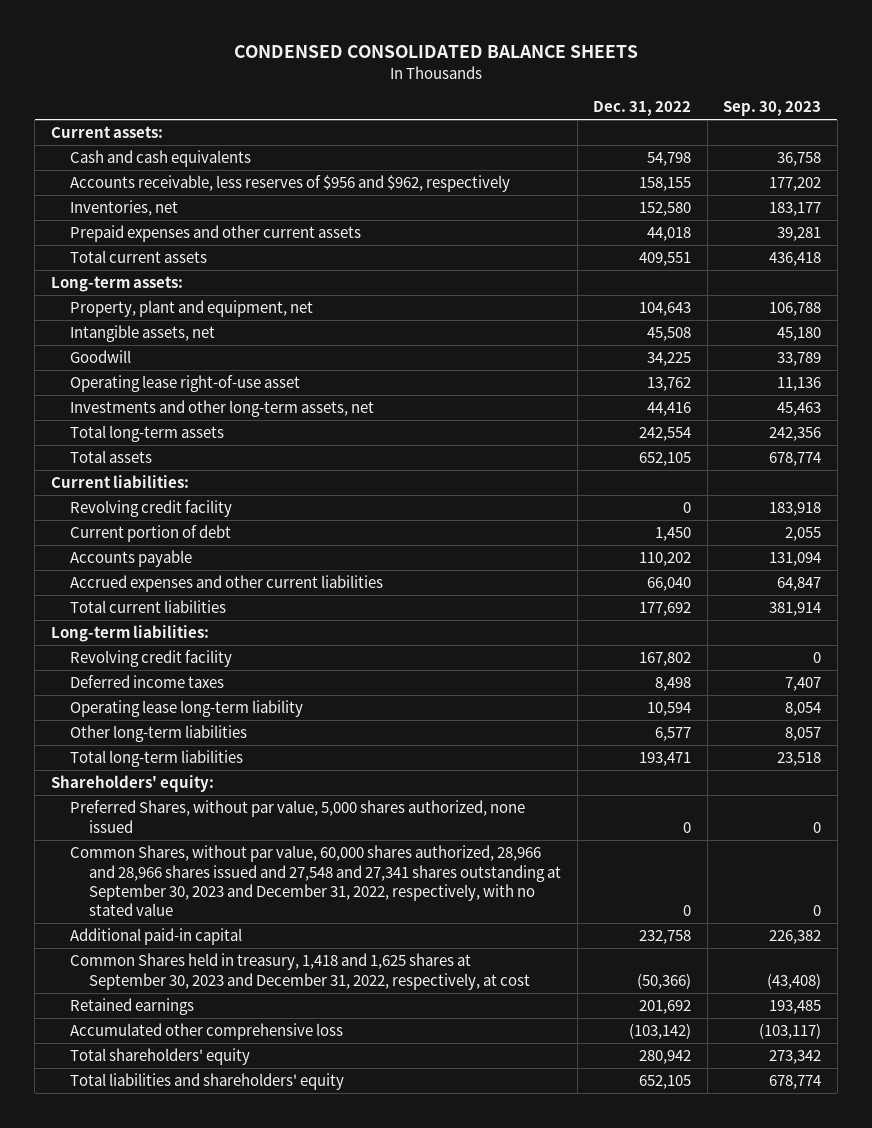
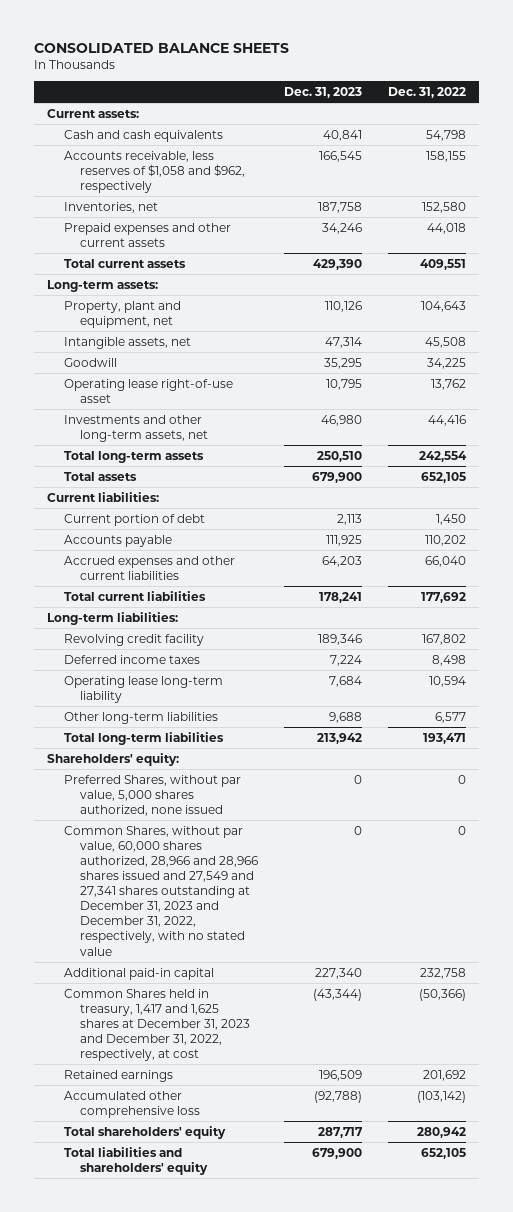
- CONDENSED CONSOLIDATED BALANCE SHEETS
+ CONSOLIDATED BALANCE SHEETS
- | Dec. 31, 2022 | Sep. 30, 2023
+ | Dec. 31, 2023 | Dec. 31, 2022
- Accounts receivable, less reserves of $956 and $962, respectively | 158,155 | 177,202
+ Accounts receivable, less reserves of $1,058 and $962, respectively | 166,545 | 158,155
- Revolving credit facility | 0 | 183,918
- Common Shares, without par value, 60,000 shares authorized, 28,966 and 28,966 shares issued and 27,548 and 27,341 shares outstanding at September 30, 2023 and December 31, 2022, respectively, with no stated value | 0 | 0
+ Common Shares, without par value, 60,000 shares authorized, 28,966 and 28,966 shares issued and 27,549 and 27,341 shares outstanding at December 31, 2023 and December 31, 2022, respectively, with no stated value | 0 | 0
- Common Shares held in treasury, 1,418 and 1,625 shares at September 30, 2023 and December 31, 2022, respectively, at cost | (50,366) | (43,408)
+ Common Shares held in treasury, 1,417 and 1,625 shares at December 31, 2023 and December 31, 2022, respectively, at cost | (43,344) | (50,366)

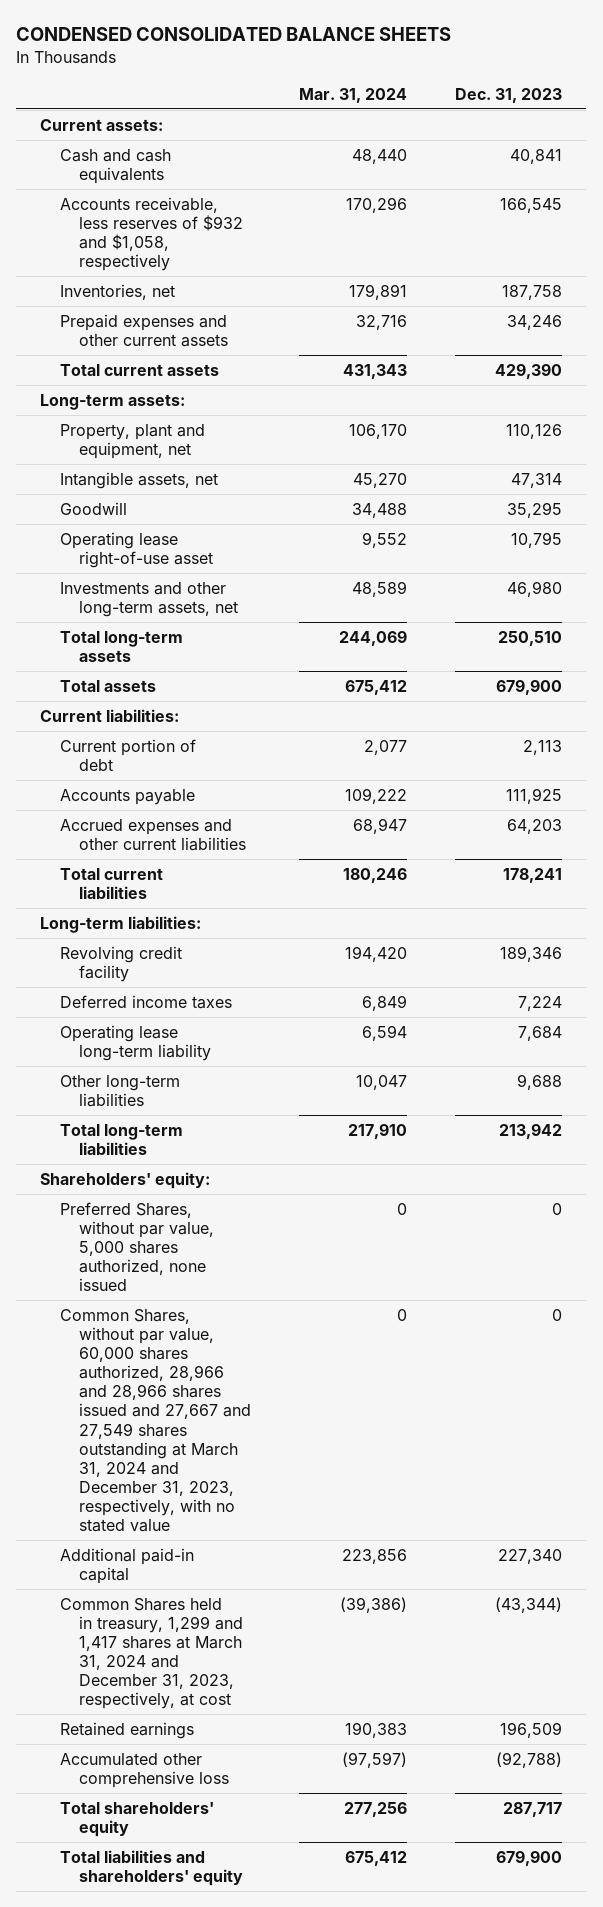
- CONSOLIDATED BALANCE SHEETS
+ CONDENSED CONSOLIDATED BALANCE SHEETS
- | Dec. 31, 2023 | Dec. 31, 2022
+ | Mar. 31, 2024 | Dec. 31, 2023
- Accounts receivable, less reserves of $1,058 and $962, respectively | 166,545 | 158,155
+ Accounts receivable, less reserves of $932 and $1,058, respectively | 170,296 | 166,545
- Common Shares, without par value, 60,000 shares authorized, 28,966 and 28,966 shares issued and 27,549 and 27,341 shares outstanding at December 31, 2023 and December 31, 2022, respectively, with no stated value | 0 | 0
+ Common Shares, without par value, 60,000 shares authorized, 28,966 and 28,966 shares issued and 27,667 and 27,549 shares outstanding at March 31, 2024 and December 31, 2023, respectively, with no stated value | 0 | 0
- Common Shares held in treasury, 1,417 and 1,625 shares at December 31, 2023 and December 31, 2022, respectively, at cost | (43,344) | (50,366)
+ Common Shares held in treasury, 1,299 and 1,417 shares at March 31, 2024 and December 31, 2023, respectively, at cost | (39,386) | (43,344)

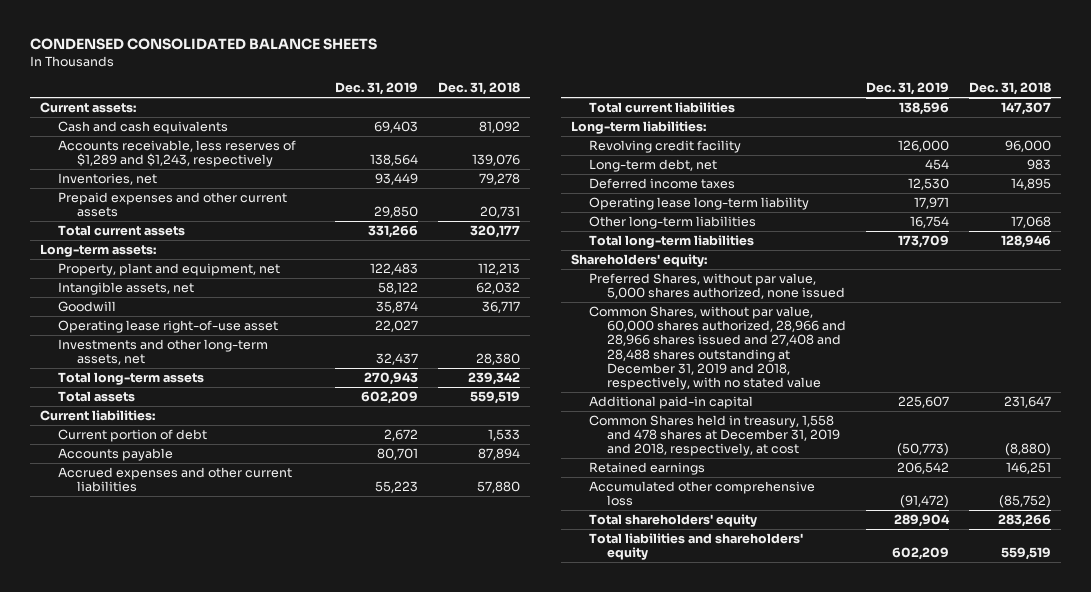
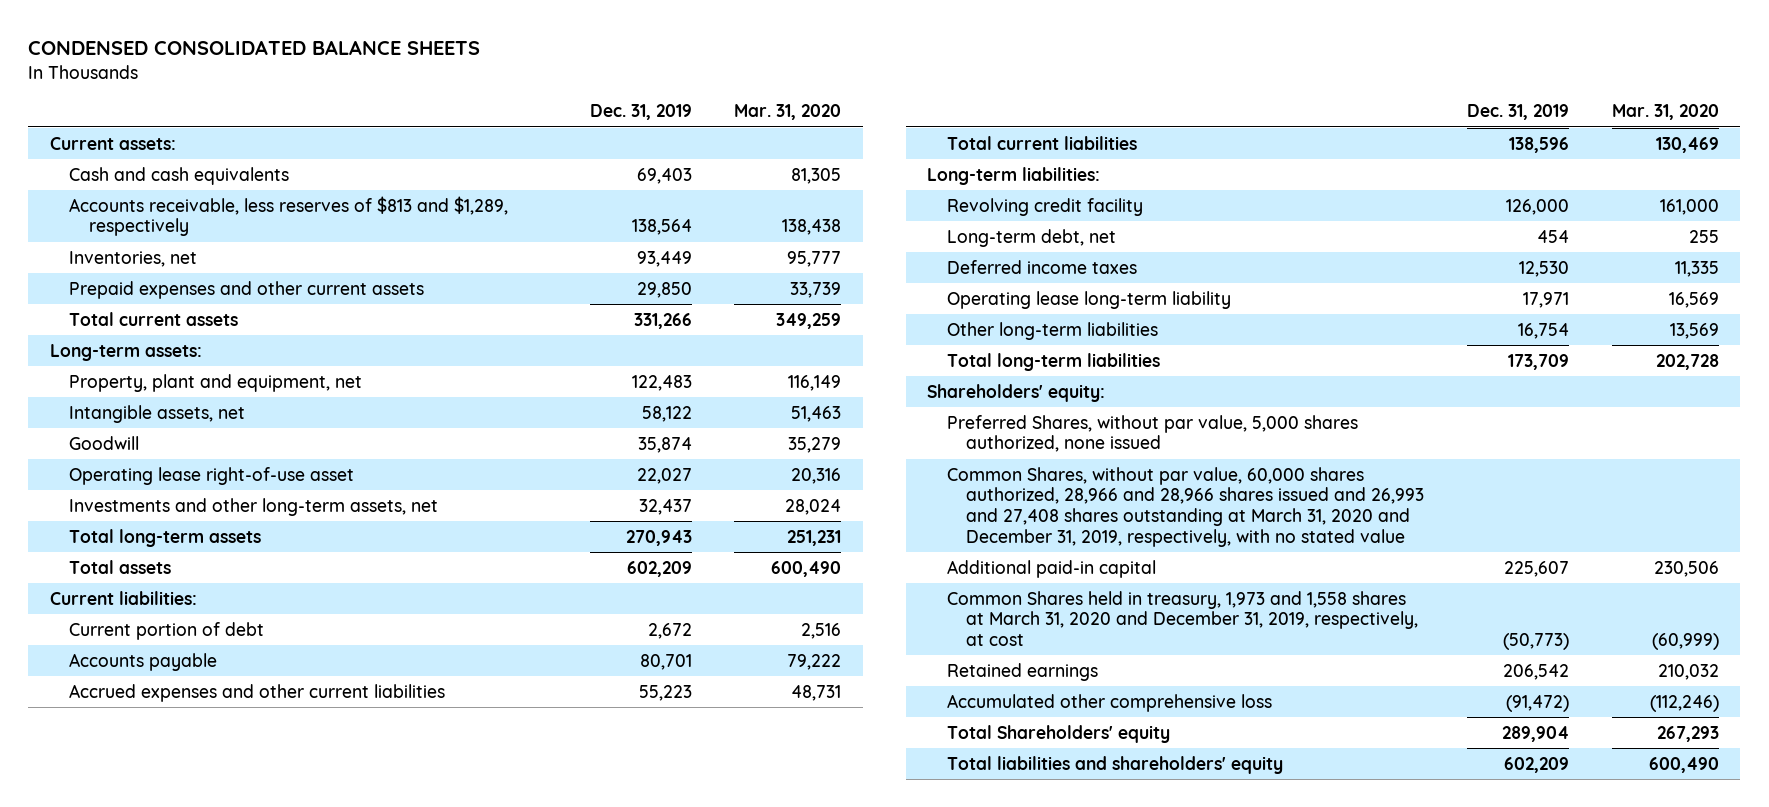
- | Dec. 31, 2019 | Dec. 31, 2018
+ | Dec. 31, 2019 | Mar. 31, 2020
- Accounts receivable, less reserves of $1,289 and $1,243, respectively | 138,564 | 139,076
+ Accounts receivable, less reserves of $813 and $1,289, respectively | 138,564 | 138,438
- Common Shares, without par value, 60,000 shares authorized, 28,966 and 28,966 shares issued and 27,408 and 28,488 shares outstanding at December 31, 2019 and 2018, respectively, with no stated value
+ Common Shares, without par value, 60,000 shares authorized, 28,966 and 28,966 shares issued and 26,993 and 27,408 shares outstanding at March 31, 2020 and December 31, 2019, respectively, with no stated value
- Common Shares held in treasury, 1,558 and 478 shares at December 31, 2019 and 2018, respectively, at cost | (50,773) | (8,880)
+ Common Shares held in treasury, 1,973 and 1,558 shares at March 31, 2020 and December 31, 2019, respectively, at cost | (50,773) | (60,999)
- Total shareholders' equity | 289,904 | 283,266
+ Total Shareholders' equity | 289,904 | 267,293

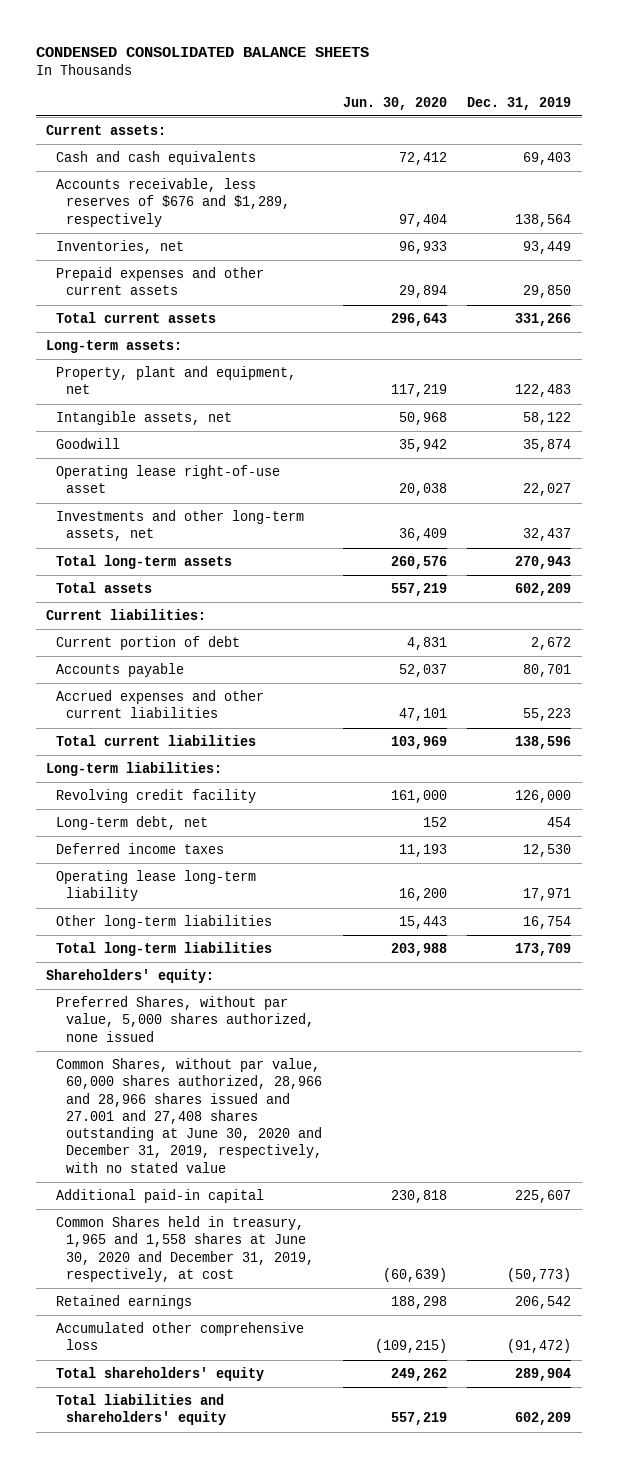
- | Dec. 31, 2019 | Mar. 31, 2020
+ | Jun. 30, 2020 | Dec. 31, 2019
- Accounts receivable, less reserves of $813 and $1,289, respectively | 138,564 | 138,438
+ Accounts receivable, less reserves of $676 and $1,289, respectively | 97,404 | 138,564
- Common Shares, without par value, 60,000 shares authorized, 28,966 and 28,966 shares issued and 26,993 and 27,408 shares outstanding at March 31, 2020 and December 31, 2019, respectively, with no stated value
+ Common Shares, without par value, 60,000 shares authorized, 28,966 and 28,966 shares issued and 27.001 and 27,408 shares outstanding at June 30, 2020 and December 31, 2019, respectively, with no stated value
- Common Shares held in treasury, 1,973 and 1,558 shares at March 31, 2020 and December 31, 2019, respectively, at cost | (50,773) | (60,999)
+ Common Shares held in treasury, 1,965 and 1,558 shares at June 30, 2020 and December 31, 2019, respectively, at cost | (60,639) | (50,773)
- Total Shareholders' equity | 289,904 | 267,293
+ Total shareholders' equity | 249,262 | 289,904

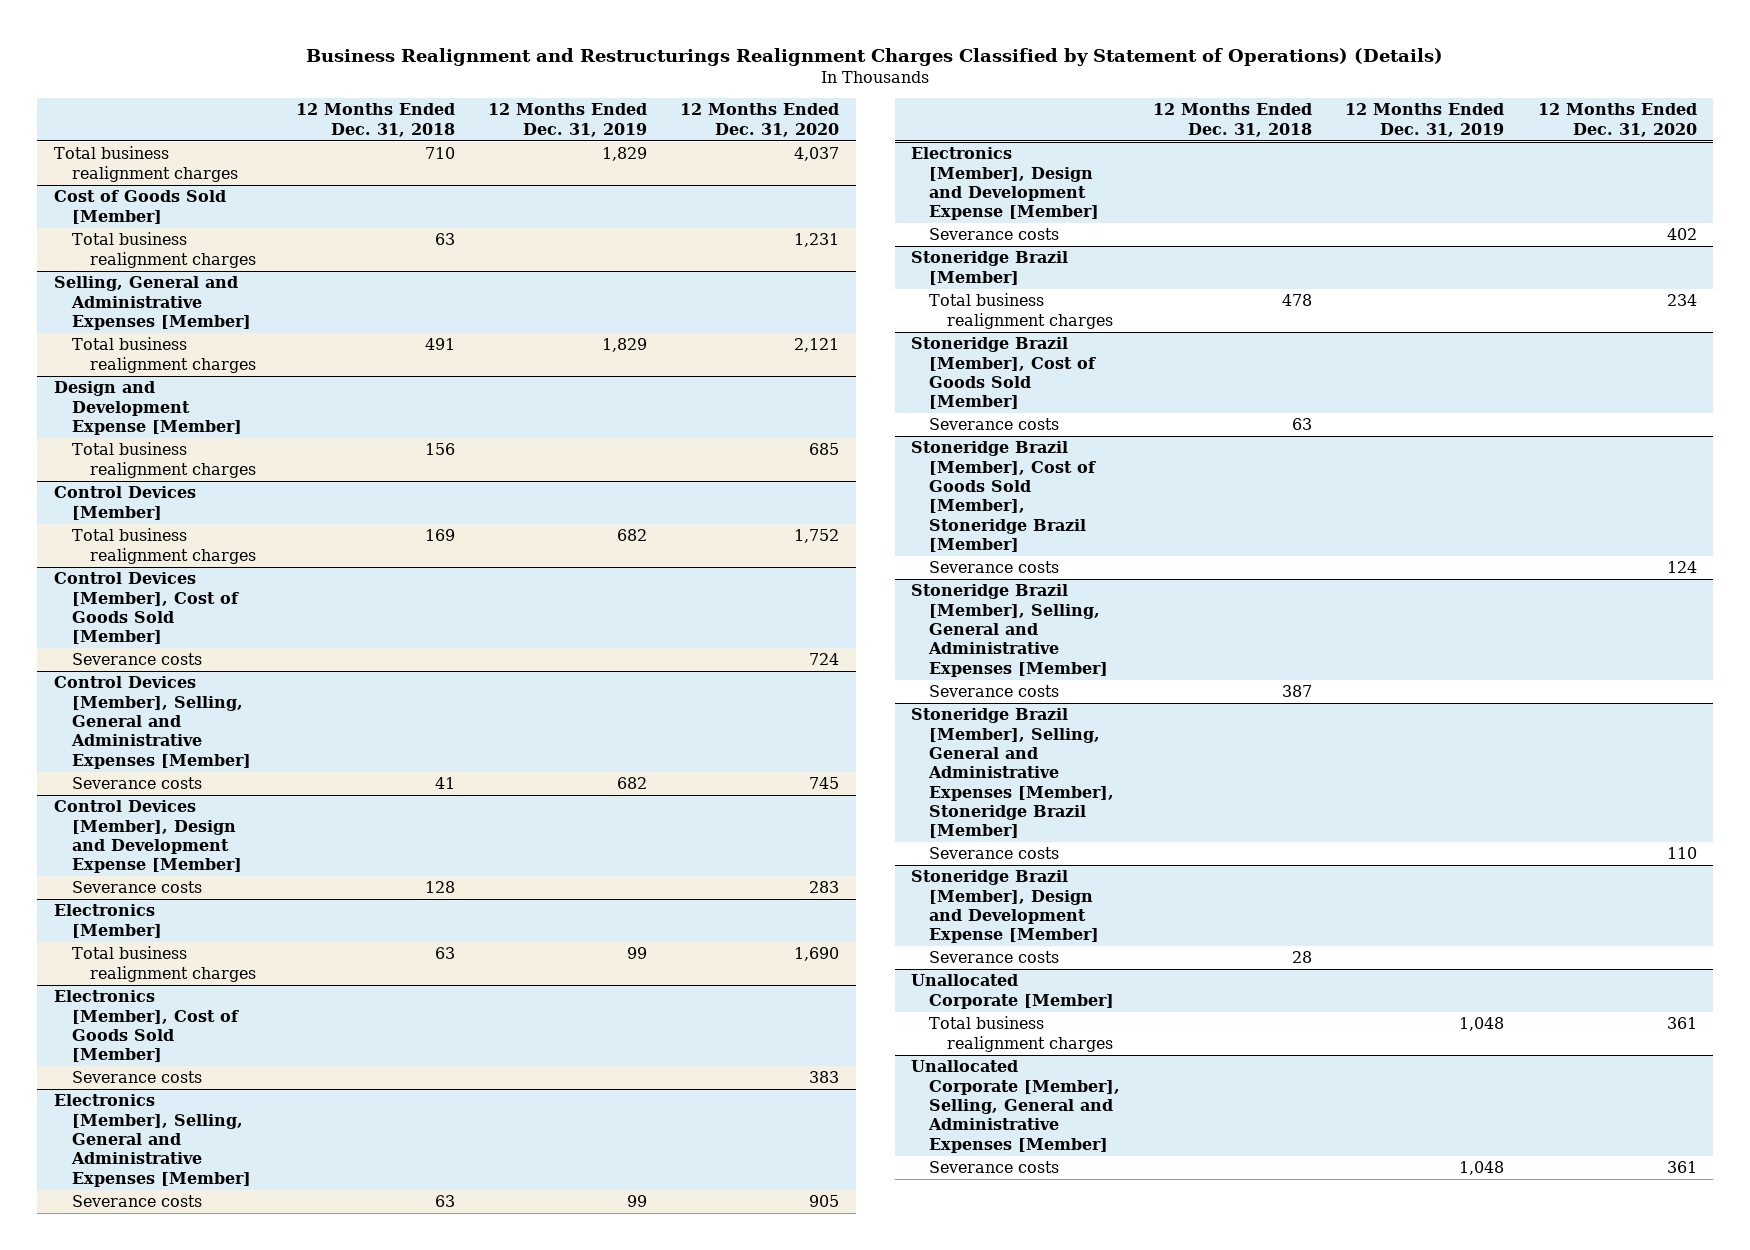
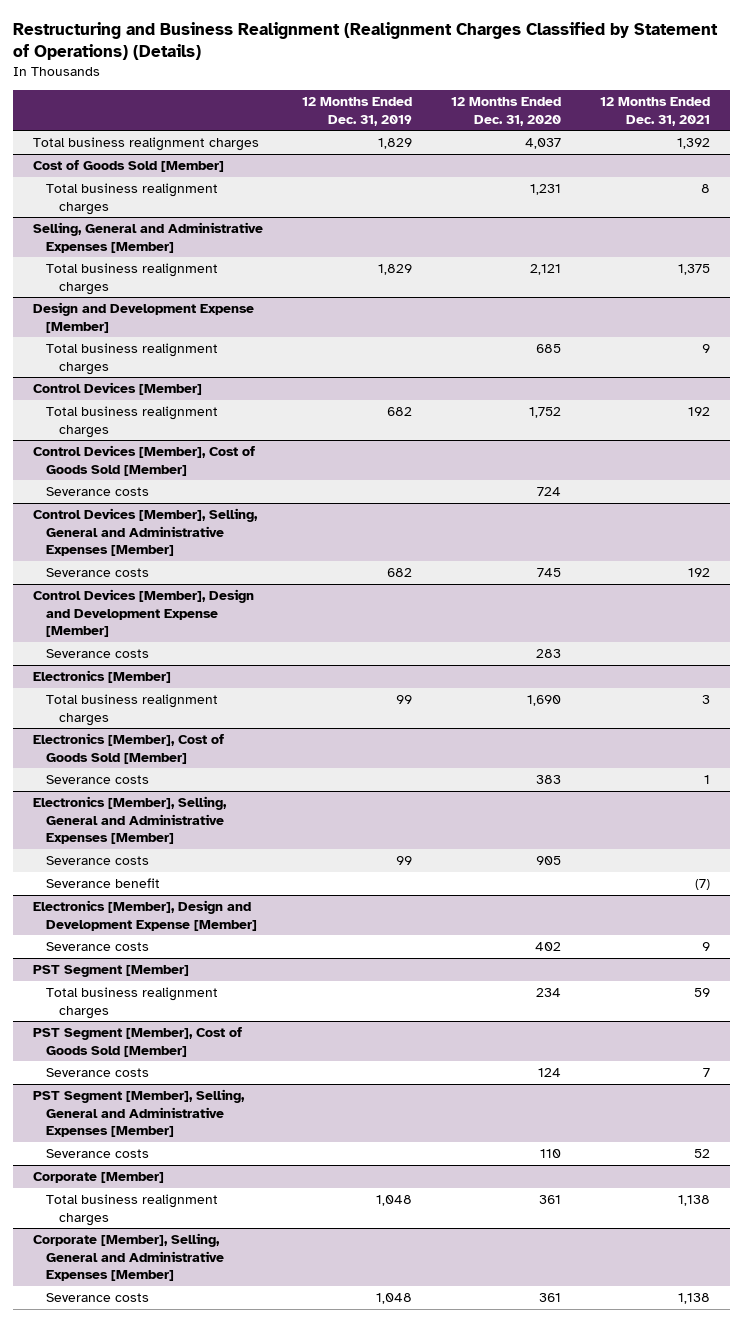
- Business Realignment and Restructurings Realignment Charges Classified by Statement of Operations) (Details)
+ Restructuring and Business Realignment (Realignment Charges Classified by Statement of Operations) (Details)
- | 12 Months Ended Dec. 31, 2018 | 12 Months Ended Dec. 31, 2019 | 12 Months Ended Dec. 31, 2020
+ | 12 Months Ended Dec. 31, 2019 | 12 Months Ended Dec. 31, 2020 | 12 Months Ended Dec. 31, 2021
@ Electronics [Member], Selling, General and Administrative Expenses [Member]
+ Severance benefit | | | (7)
- Stoneridge Brazil [Member]
+ PST Segment [Member]
- Stoneridge Brazil [Member], Cost of Goods Sold [Member]
- Severance costs | 63 | |
- Stoneridge Brazil [Member], Cost of Goods Sold [Member], Stoneridge Brazil [Member]
+ PST Segment [Member], Cost of Goods Sold [Member]
- Stoneridge Brazil [Member], Selling, General and Administrative Expenses [Member]
- Severance costs | 387 | |
- Stoneridge Brazil [Member], Selling, General and Administrative Expenses [Member], Stoneridge Brazil [Member]
+ PST Segment [Member], Selling, General and Administrative Expenses [Member]
- Stoneridge Brazil [Member], Design and Development Expense [Member]
- Severance costs | 28 | |
- Unallocated Corporate [Member]
+ Corporate [Member]
- Unallocated Corporate [Member], Selling, General and Administrative Expenses [Member]
+ Corporate [Member], Selling, General and Administrative Expenses [Member]

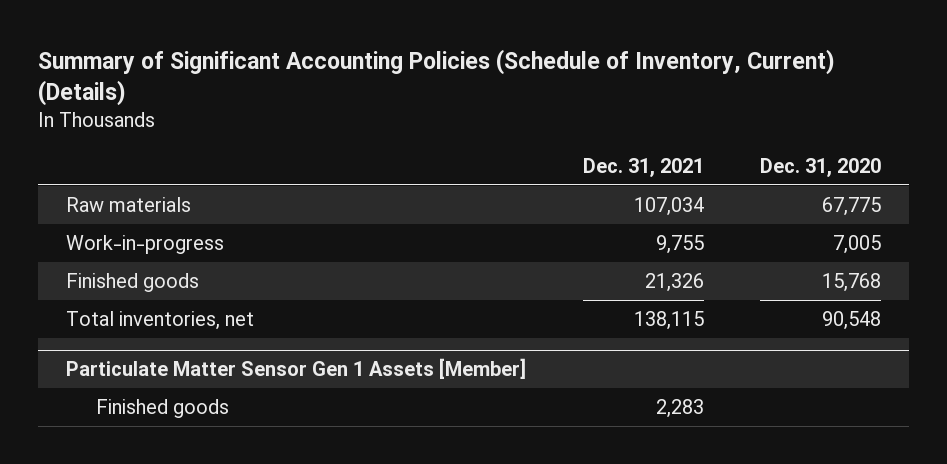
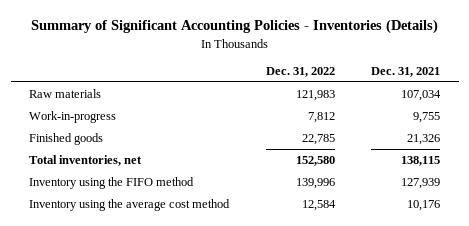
- Summary of Significant Accounting Policies (Schedule of Inventory, Current) (Details)
+ Summary of Significant Accounting Policies - Inventories (Details)
- | Dec. 31, 2021 | Dec. 31, 2020
+ | Dec. 31, 2022 | Dec. 31, 2021
- Particulate Matter Sensor Gen 1 Assets [Member]
- Finished goods | 2,283 |
+ Inventory using the FIFO method | 139,996 | 127,939
+ Inventory using the average cost method | 12,584 | 10,176

